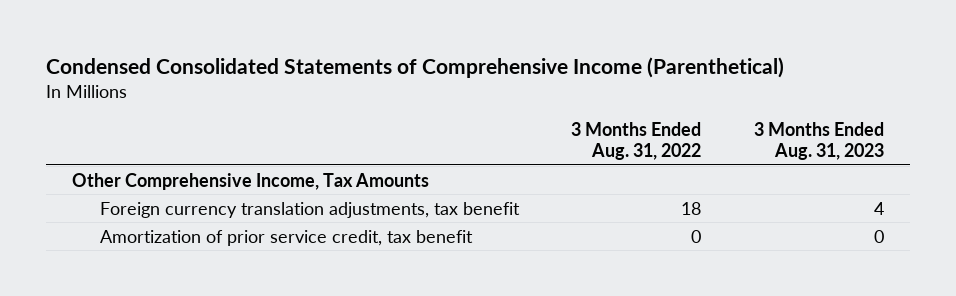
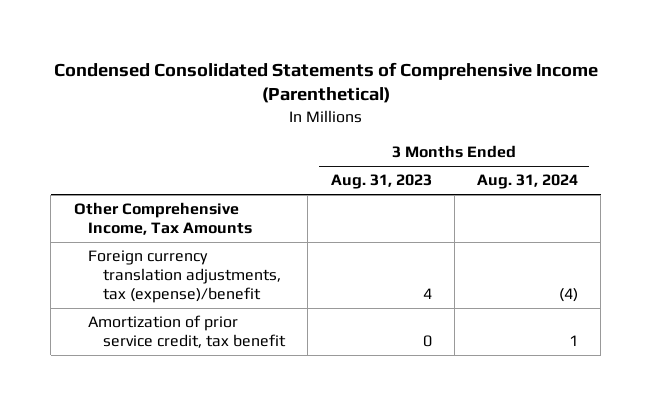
- | 3 Months Ended Aug. 31, 2022 | 3 Months Ended Aug. 31, 2023
+ | 3 Months Ended Aug. 31, 2023 | 3 Months Ended Aug. 31, 2024
- Foreign currency translation adjustments, tax benefit | 18 | 4
+ Foreign currency translation adjustments, tax (expense)/benefit | 4 | (4)

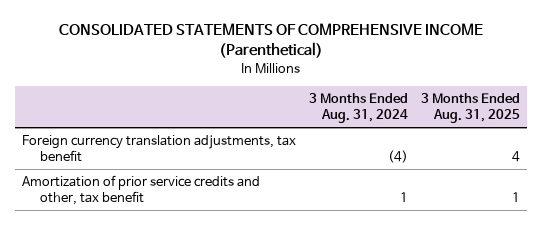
- Condensed Consolidated Statements of Comprehensive Income (Parenthetical)
+ CONSOLIDATED STATEMENTS OF COMPREHENSIVE INCOME (Parenthetical)
- | 3 Months Ended Aug. 31, 2023 | 3 Months Ended Aug. 31, 2024
+ | 3 Months Ended Aug. 31, 2024 | 3 Months Ended Aug. 31, 2025
- Other Comprehensive Income, Tax Amounts
- Foreign currency translation adjustments, tax (expense)/benefit | 4 | (4)
- Amortization of prior service credit, tax benefit | 0 | 1
+ Foreign currency translation adjustments, tax benefit | (4) | 4
+ Amortization of prior service credits and other, tax benefit | 1 | 1

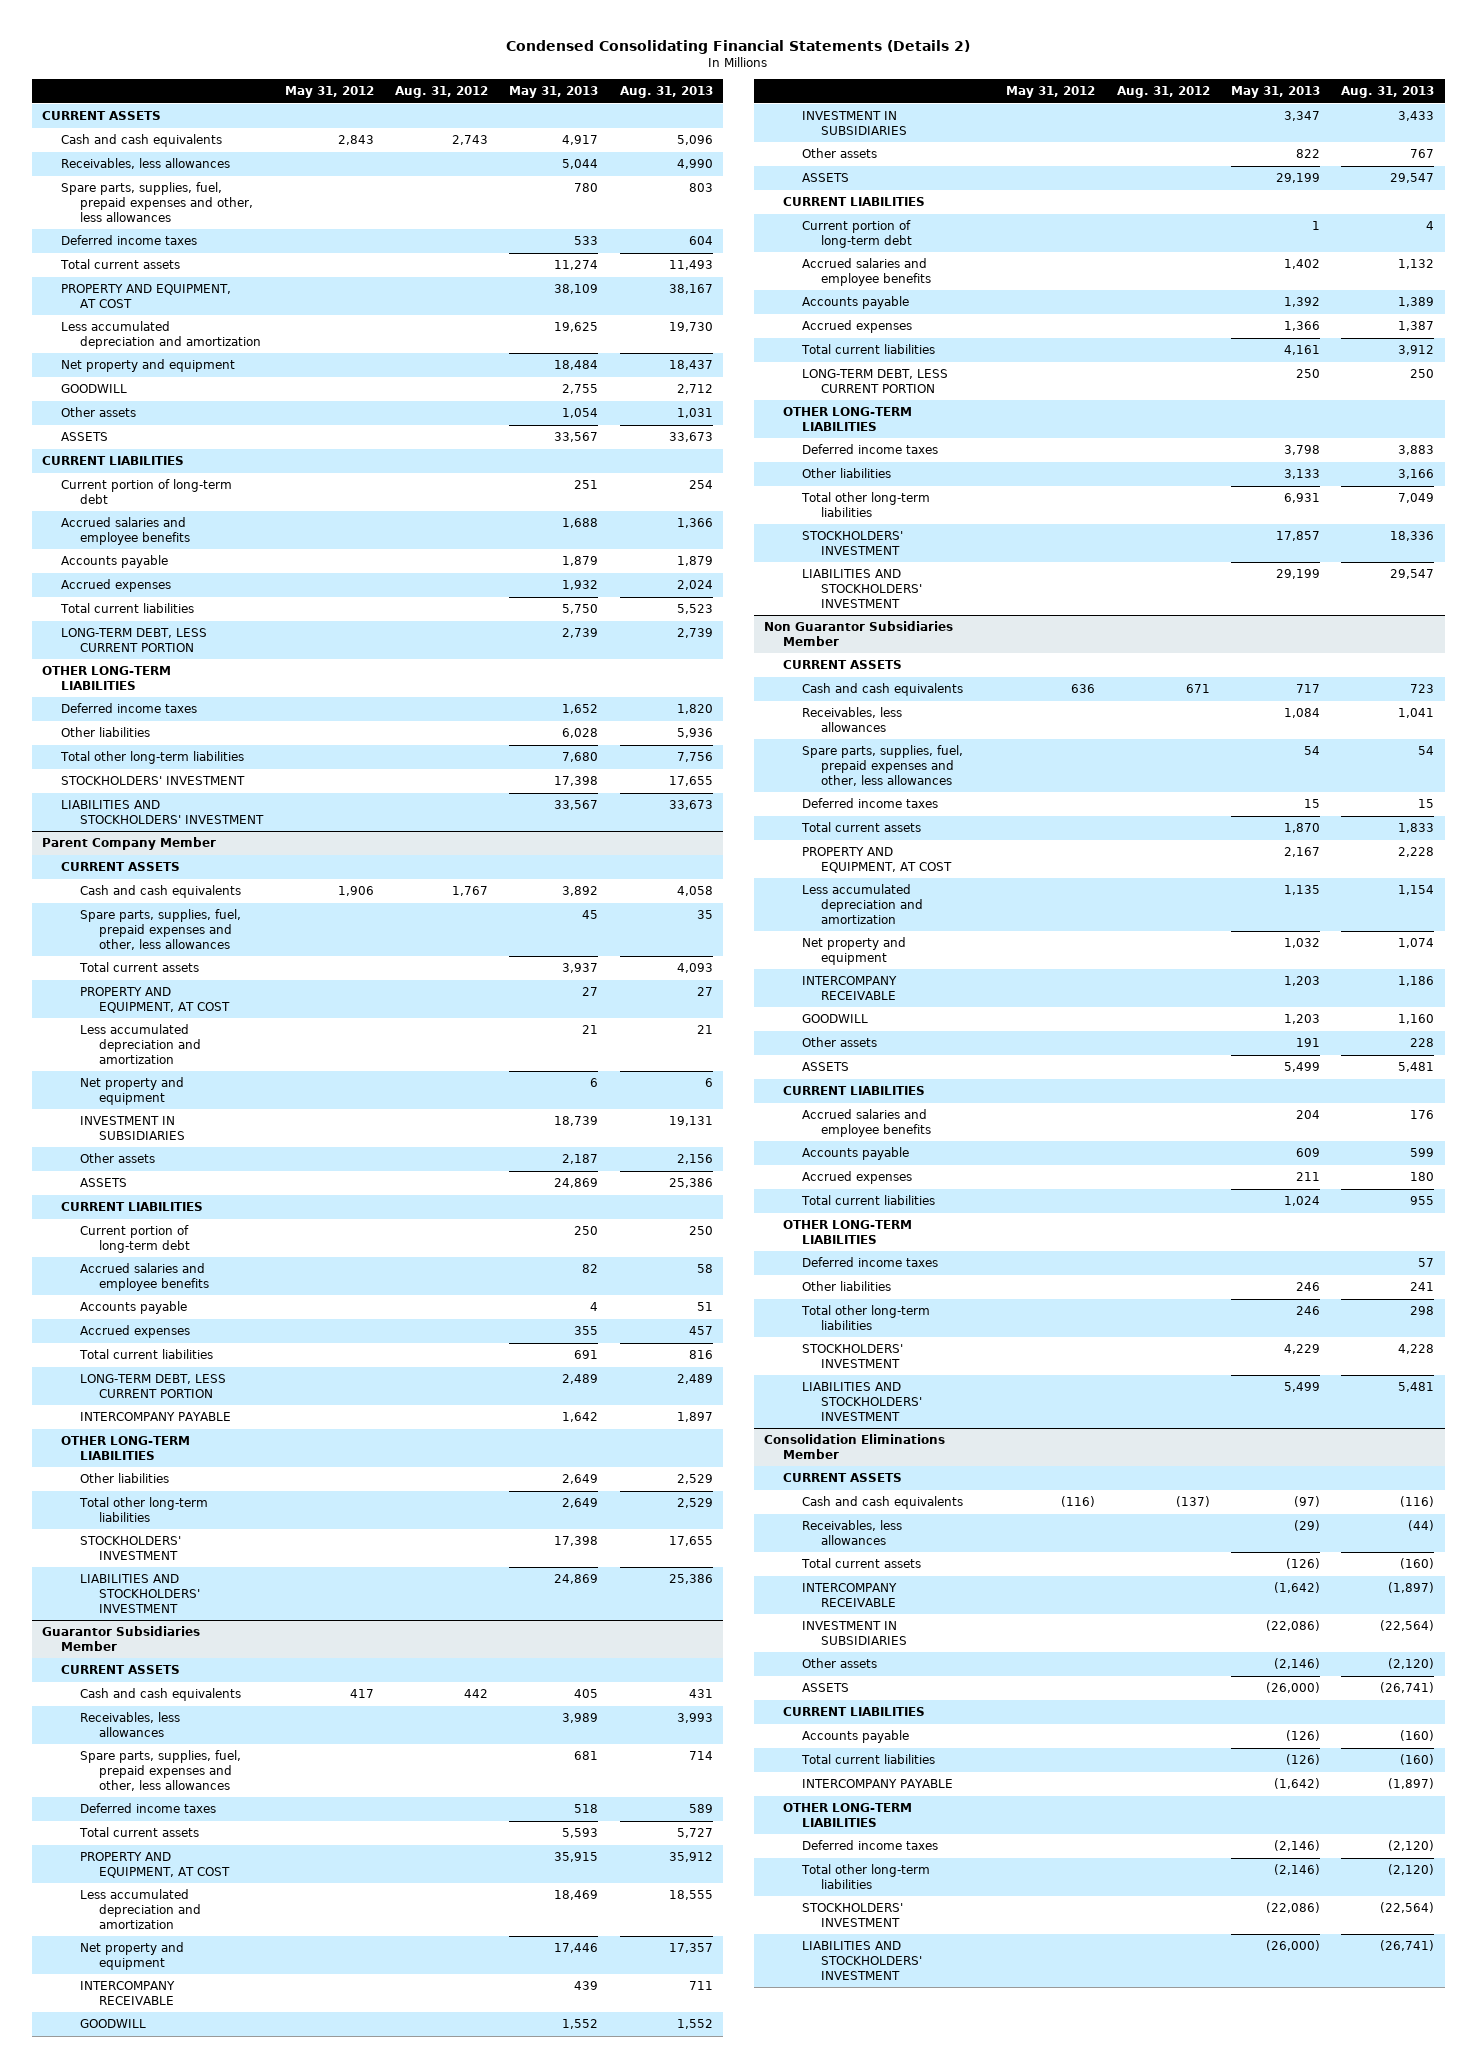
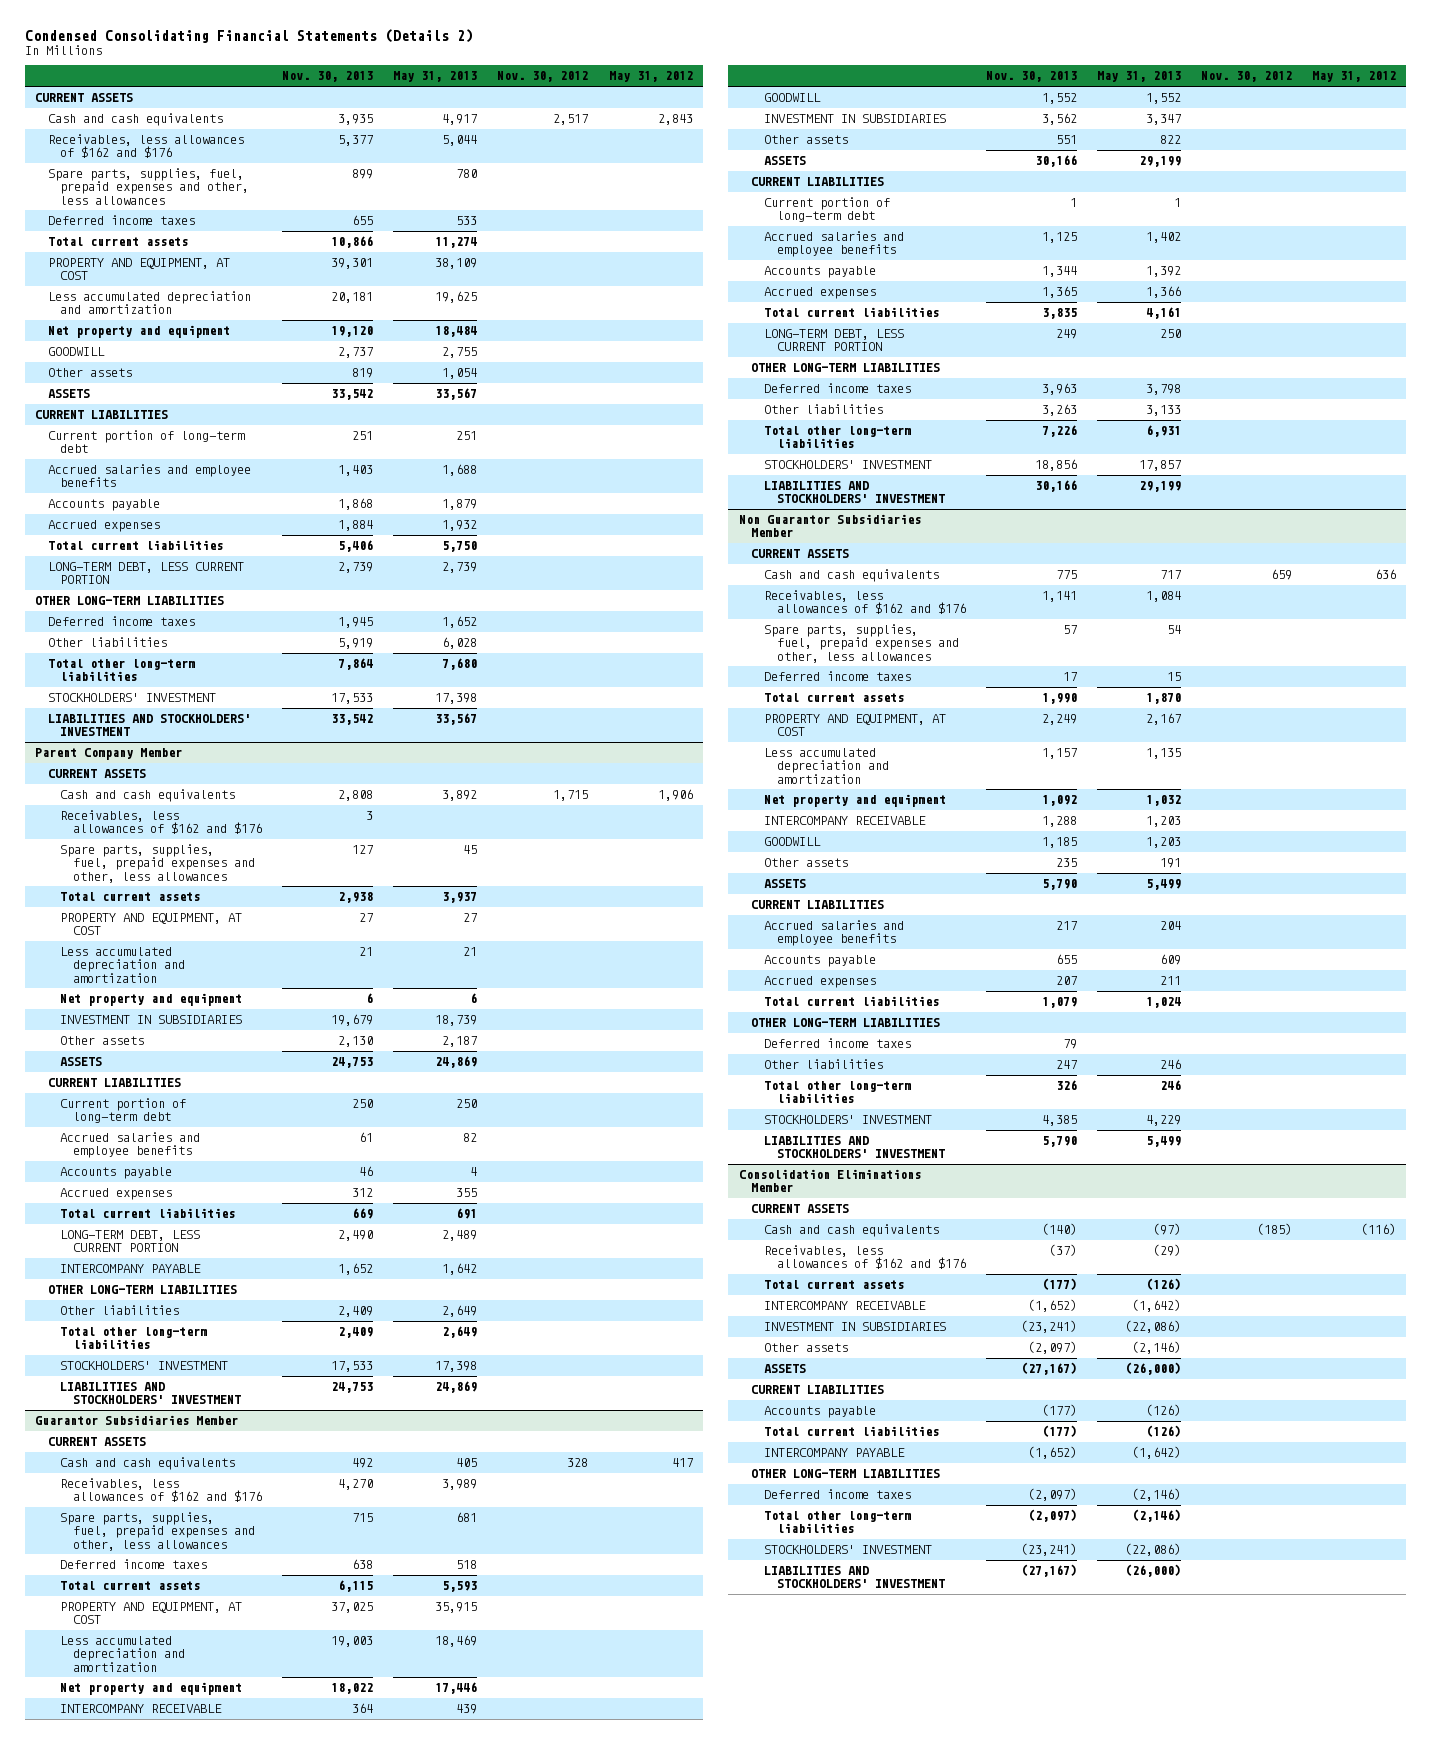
- | May 31, 2012 | Aug. 31, 2012 | May 31, 2013 | Aug. 31, 2013
+ | Nov. 30, 2013 | May 31, 2013 | Nov. 30, 2012 | May 31, 2012
- Receivables, less allowances | | | 5,044 | 4,990
+ Receivables, less allowances of $162 and $176 | 5,377 | 5,044 | |
@ Parent Company Member
+ Receivables, less allowances of $162 and $176 | 3 | | |
@ Guarantor Subsidiaries Member
- Receivables, less allowances | | | 3,989 | 3,993
+ Receivables, less allowances of $162 and $176 | 4,270 | 3,989 | |
@ Non Guarantor Subsidiaries Member
- Receivables, less allowances | | | 1,084 | 1,041
+ Receivables, less allowances of $162 and $176 | 1,141 | 1,084 | |
@ Consolidation Eliminations Member
- Receivables, less allowances | | | (29) | (44)
+ Receivables, less allowances of $162 and $176 | (37) | (29) | |

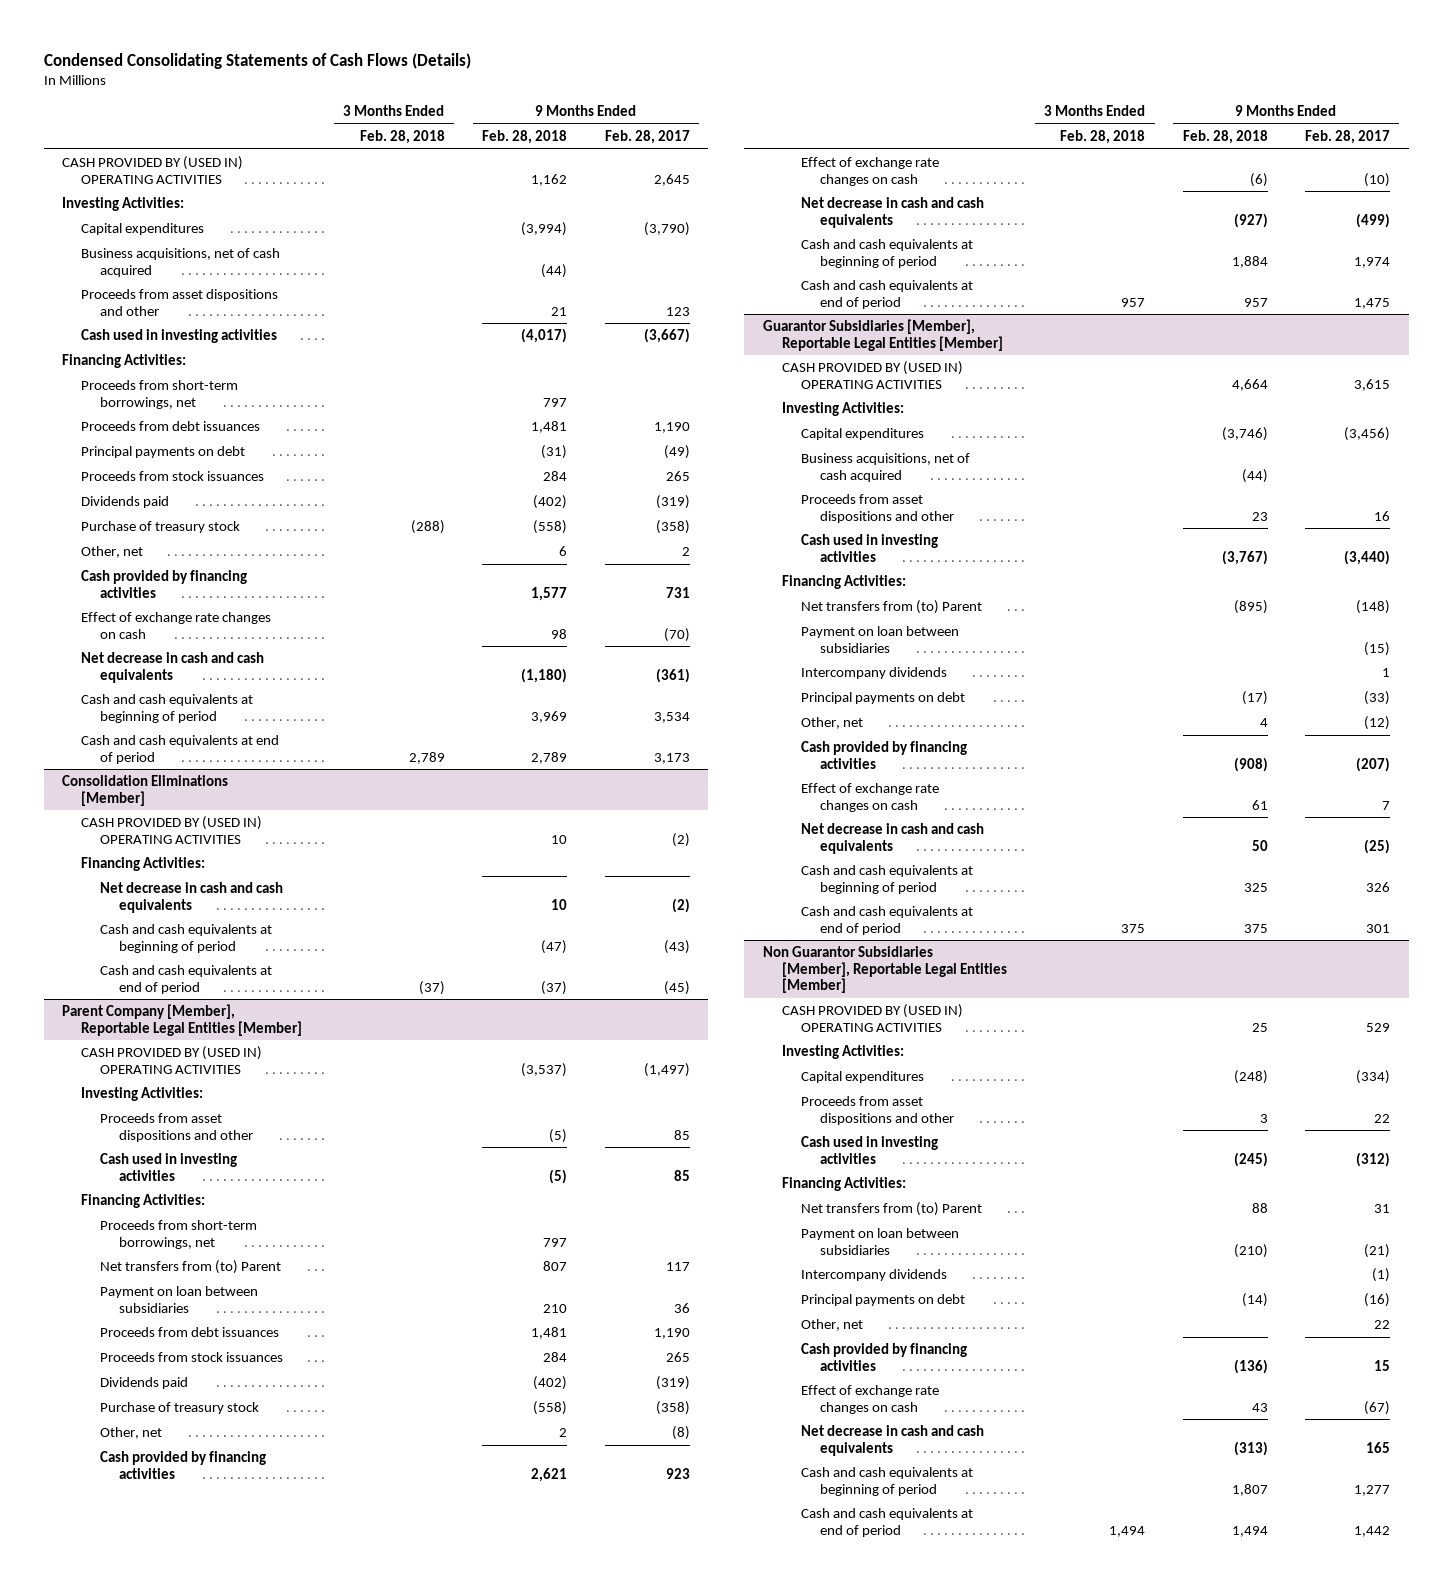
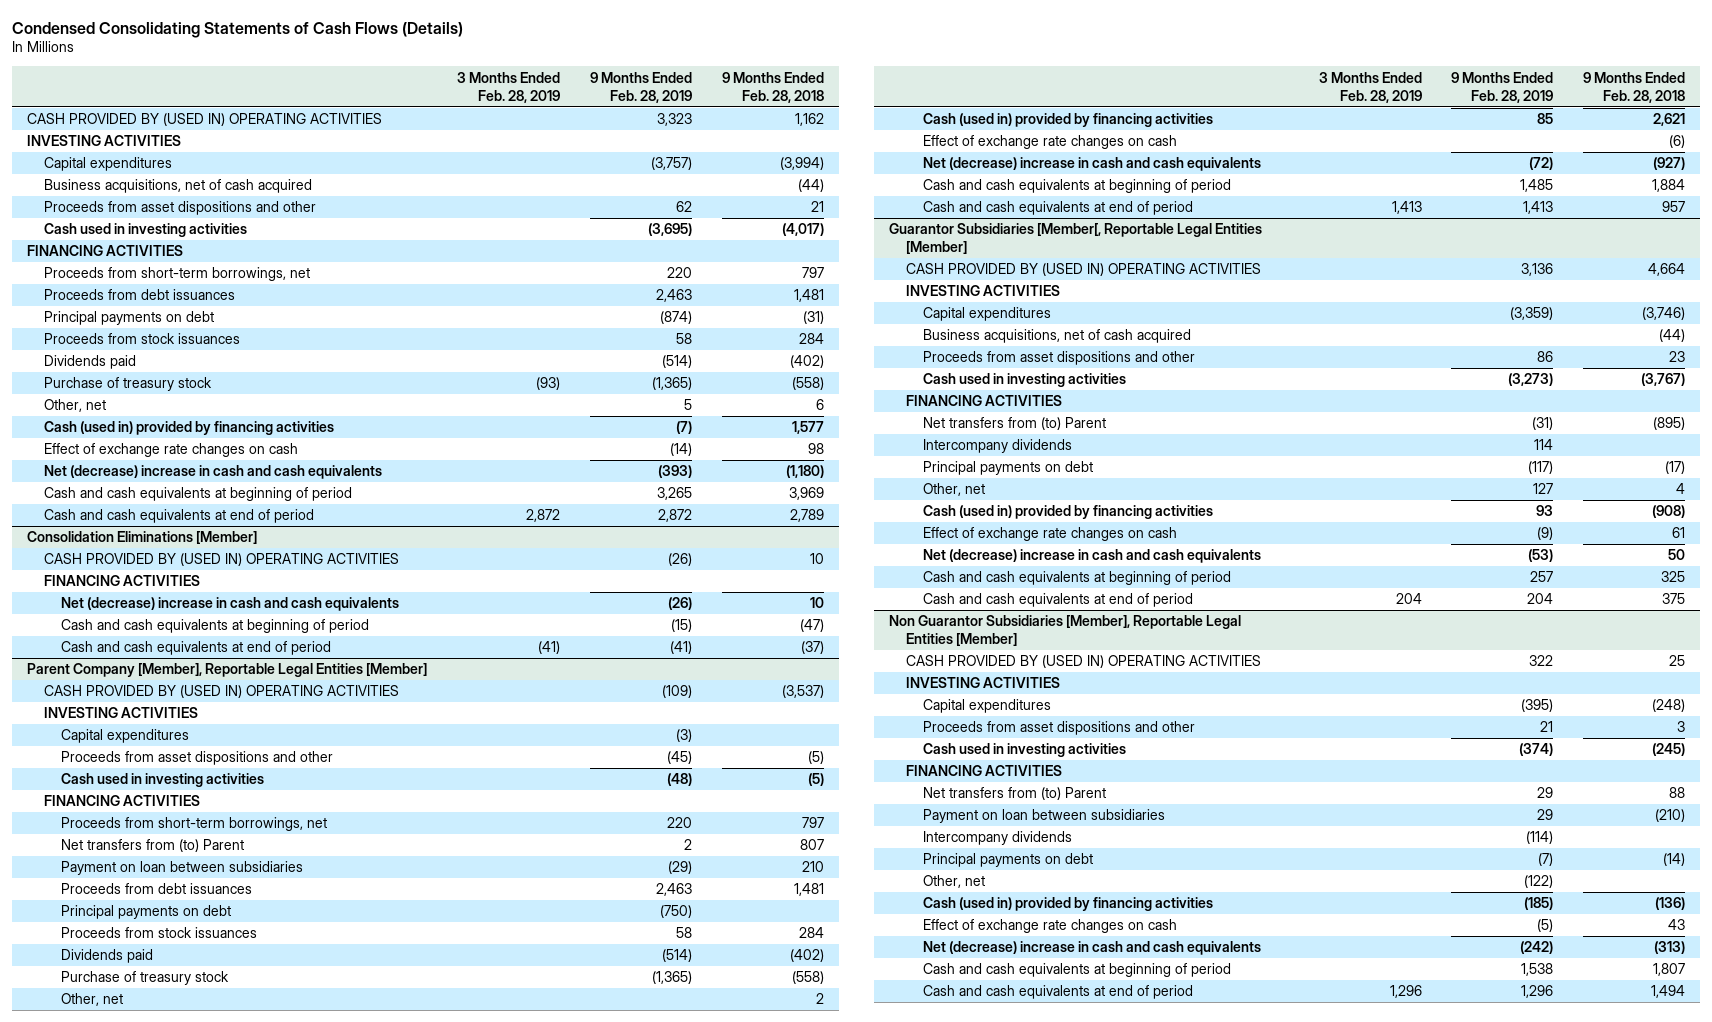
- | 3 Months Ended Feb. 28, 2018 | 9 Months Ended Feb. 28, 2018 | 9 Months Ended Feb. 28, 2017
+ | 3 Months Ended Feb. 28, 2019 | 9 Months Ended Feb. 28, 2019 | 9 Months Ended Feb. 28, 2018
- Investing Activities:
+ INVESTING ACTIVITIES
- Financing Activities:
+ FINANCING ACTIVITIES
- Cash provided by financing activities | | 1,577 | 731
+ Cash (used in) provided by financing activities | | (7) | 1,577
- Net decrease in cash and cash equivalents | | (1,180) | (361)
+ Net (decrease) increase in cash and cash equivalents | | (393) | (1,180)
@ Consolidation Eliminations [Member]
- Financing Activities:
- Net decrease in cash and cash equivalents | | 10 | (2)
+ FINANCING ACTIVITIES
+ Net (decrease) increase in cash and cash equivalents | | (26) | 10
@ Parent Company [Member], Reportable Legal Entities [Member]
- Investing Activities:
+ INVESTING ACTIVITIES
+ Capital expenditures | | (3) |
- Financing Activities:
+ FINANCING ACTIVITIES
+ Principal payments on debt | | (750) |
- Cash provided by financing activities | | 2,621 | 923
+ Cash (used in) provided by financing activities | | 85 | 2,621
- Net decrease in cash and cash equivalents | | (927) | (499)
+ Net (decrease) increase in cash and cash equivalents | | (72) | (927)
- Guarantor Subsidiaries [Member], Reportable Legal Entities [Member]
+ Guarantor Subsidiaries [Member[, Reportable Legal Entities [Member]
- Investing Activities:
+ INVESTING ACTIVITIES
- Financing Activities:
+ FINANCING ACTIVITIES
- Payment on loan between subsidiaries | | | (15)
- Cash provided by financing activities | | (908) | (207)
+ Cash (used in) provided by financing activities | | 93 | (908)
- Net decrease in cash and cash equivalents | | 50 | (25)
+ Net (decrease) increase in cash and cash equivalents | | (53) | 50
@ Non Guarantor Subsidiaries [Member], Reportable Legal Entities [Member]
- Investing Activities:
+ INVESTING ACTIVITIES
- Financing Activities:
+ FINANCING ACTIVITIES
- Cash provided by financing activities | | (136) | 15
+ Cash (used in) provided by financing activities | | (185) | (136)
- Net decrease in cash and cash equivalents | | (313) | 165
+ Net (decrease) increase in cash and cash equivalents | | (242) | (313)

